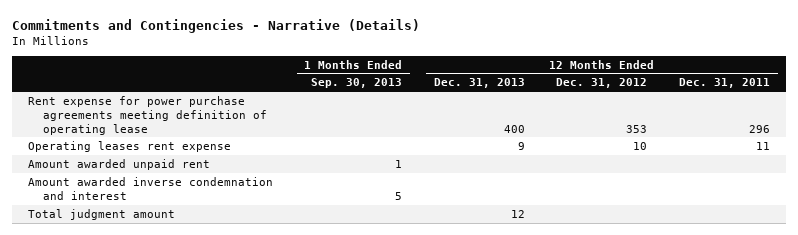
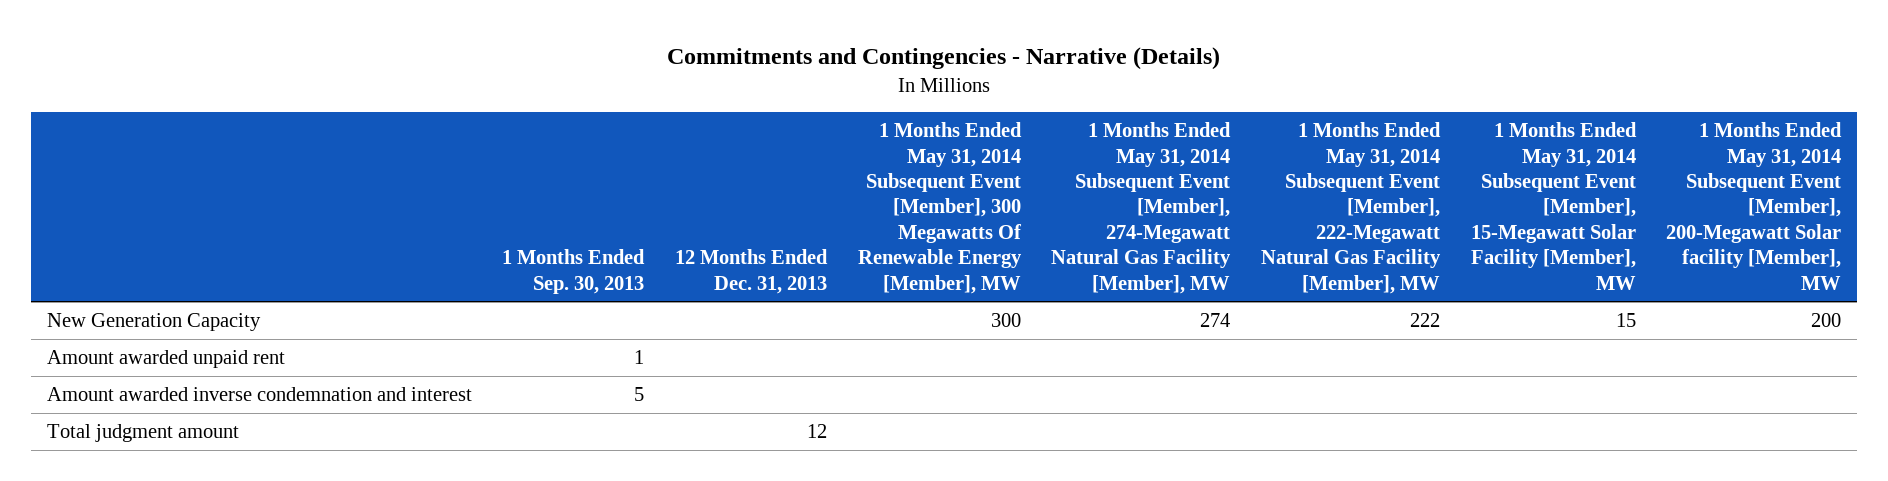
- | 1 Months Ended Sep. 30, 2013 | 12 Months Ended Dec. 31, 2013 | 12 Months Ended Dec. 31, 2012 | 12 Months Ended Dec. 31, 2011
+ | 1 Months Ended Sep. 30, 2013 | 12 Months Ended Dec. 31, 2013 | 1 Months Ended May 31, 2014 Subsequent Event [Member], 300 Megawatts Of Renewable Energy [Member], MW | 1 Months Ended May 31, 2014 Subsequent Event [Member], 274-Megawatt Natural Gas Facility [Member], MW | 1 Months Ended May 31, 2014 Subsequent Event [Member], 222-Megawatt Natural Gas Facility [Member], MW | 1 Months Ended May 31, 2014 Subsequent Event [Member], 15-Megawatt Solar Facility [Member], MW | 1 Months Ended May 31, 2014 Subsequent Event [Member], 200-Megawatt Solar facility [Member], MW
- Rent expense for power purchase agreements meeting definition of operating lease | | 400 | 353 | 296
- Operating leases rent expense | | 9 | 10 | 11
+ New Generation Capacity | | | 300 | 274 | 222 | 15 | 200

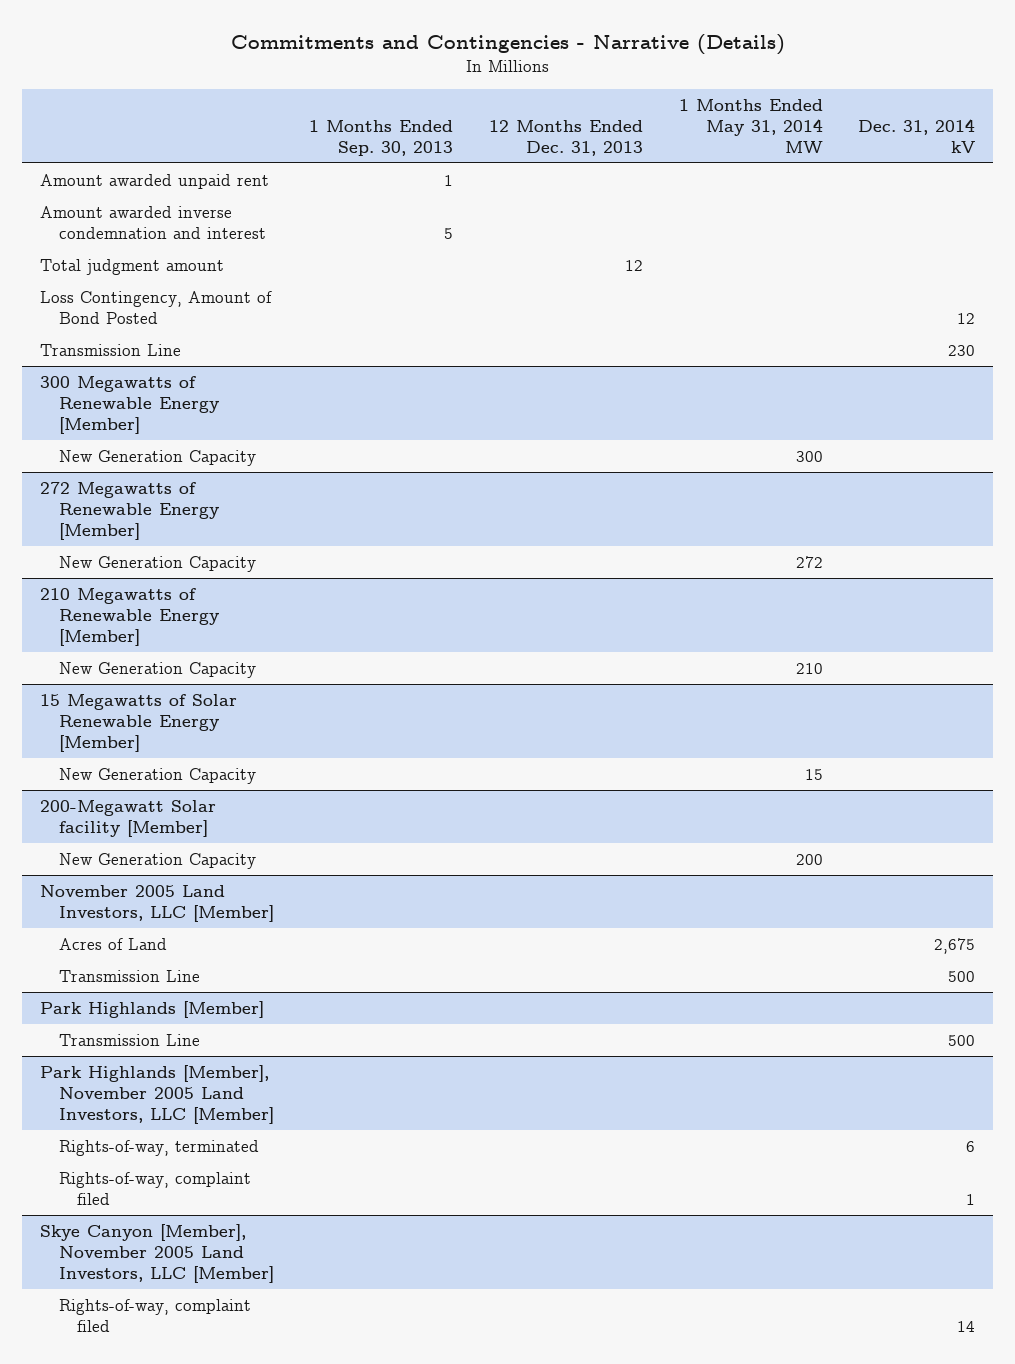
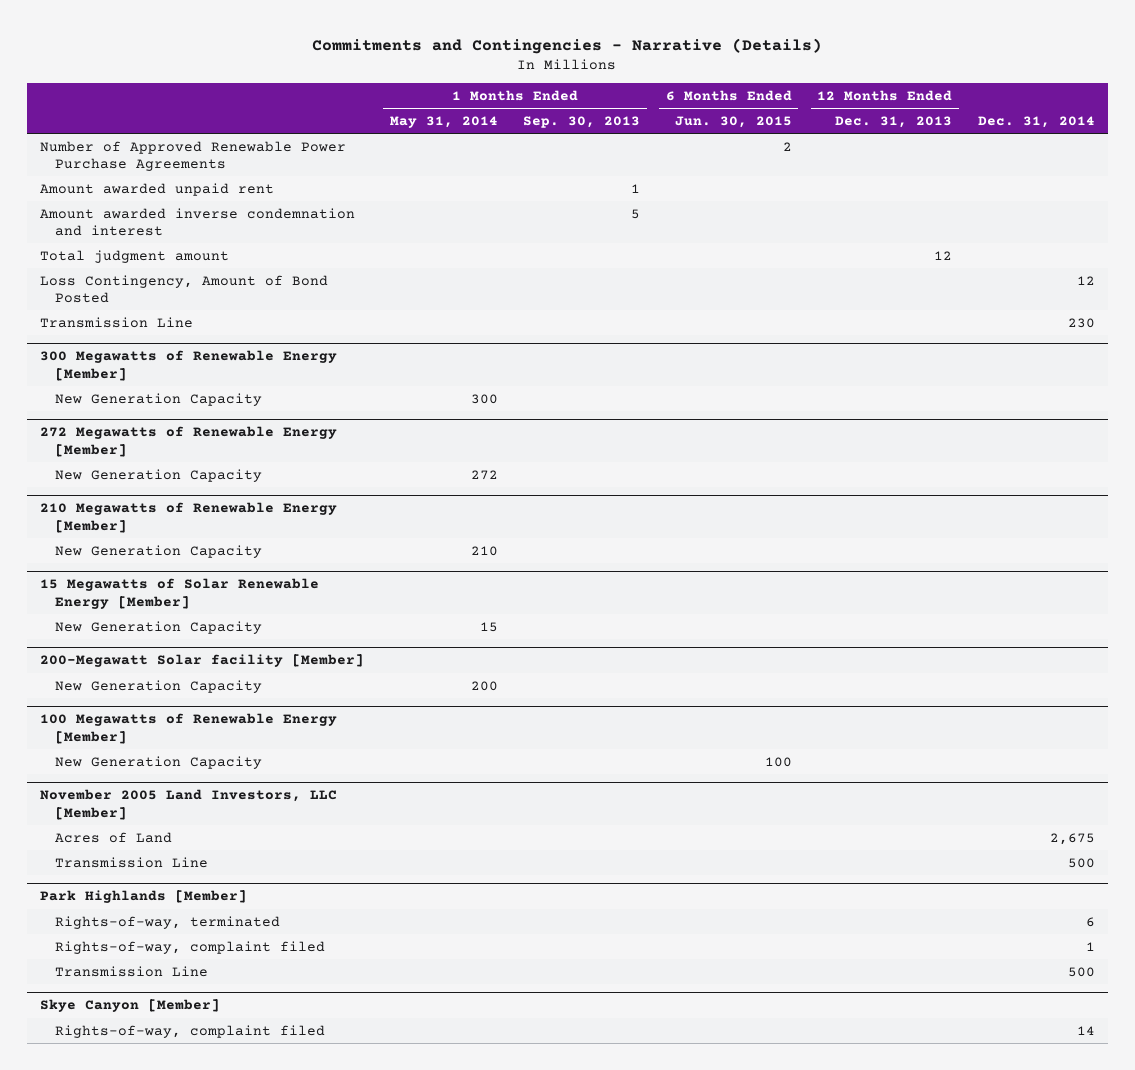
- | 1 Months Ended Sep. 30, 2013 | 12 Months Ended Dec. 31, 2013 | 1 Months Ended May 31, 2014 MW | Dec. 31, 2014 kV
+ | 1 Months Ended May 31, 2014 | 1 Months Ended Sep. 30, 2013 | 6 Months Ended Jun. 30, 2015 | 12 Months Ended Dec. 31, 2013 | Dec. 31, 2014
+ Number of Approved Renewable Power Purchase Agreements | | | 2 | |
+ 100 Megawatts of Renewable Energy [Member]
+ New Generation Capacity | | | 100 | |
@ Park Highlands [Member]
+ Rights-of-way, terminated | | | | | 6
+ Rights-of-way, complaint filed | | | | | 1
- Park Highlands [Member], November 2005 Land Investors, LLC [Member]
- Rights-of-way, terminated | | | | 6
- Rights-of-way, complaint filed | | | | 1
- Skye Canyon [Member], November 2005 Land Investors, LLC [Member]
+ Skye Canyon [Member]

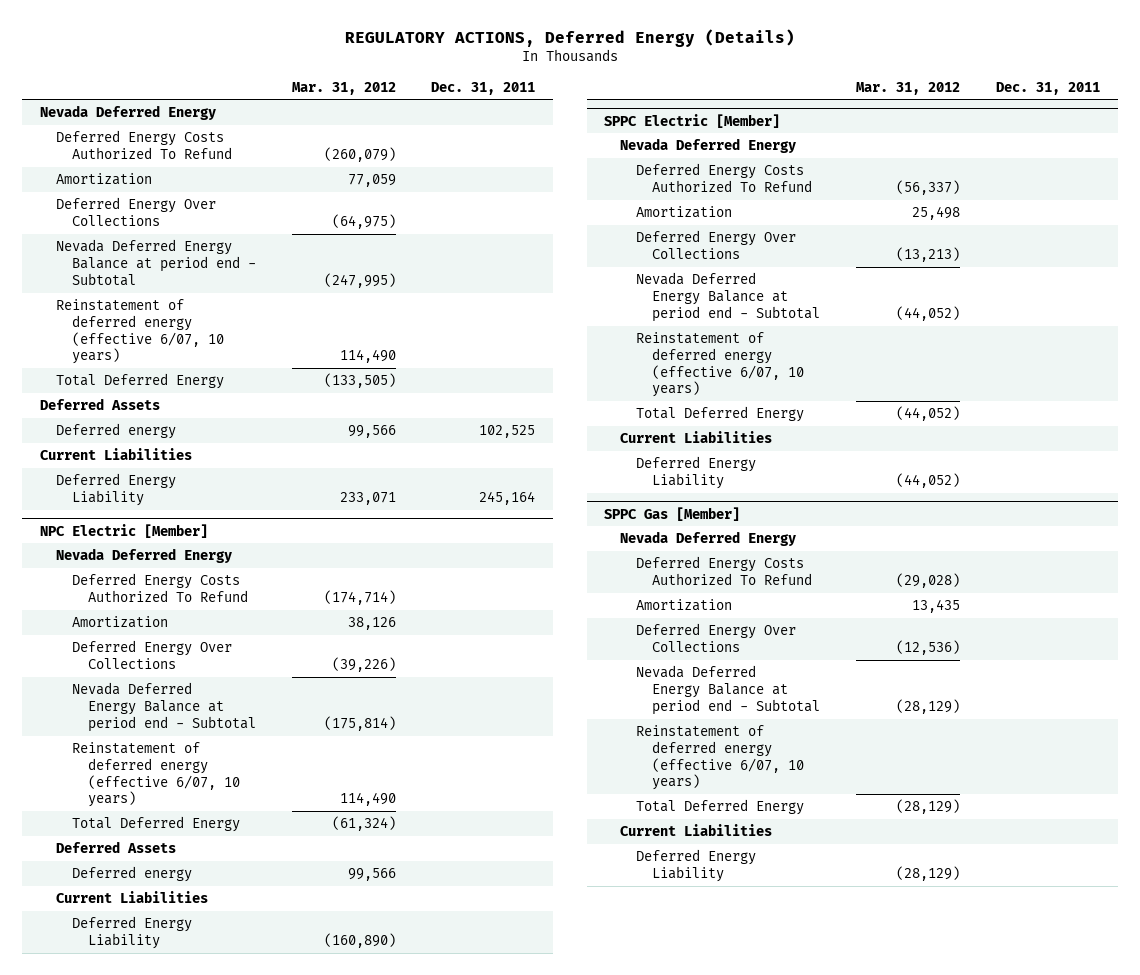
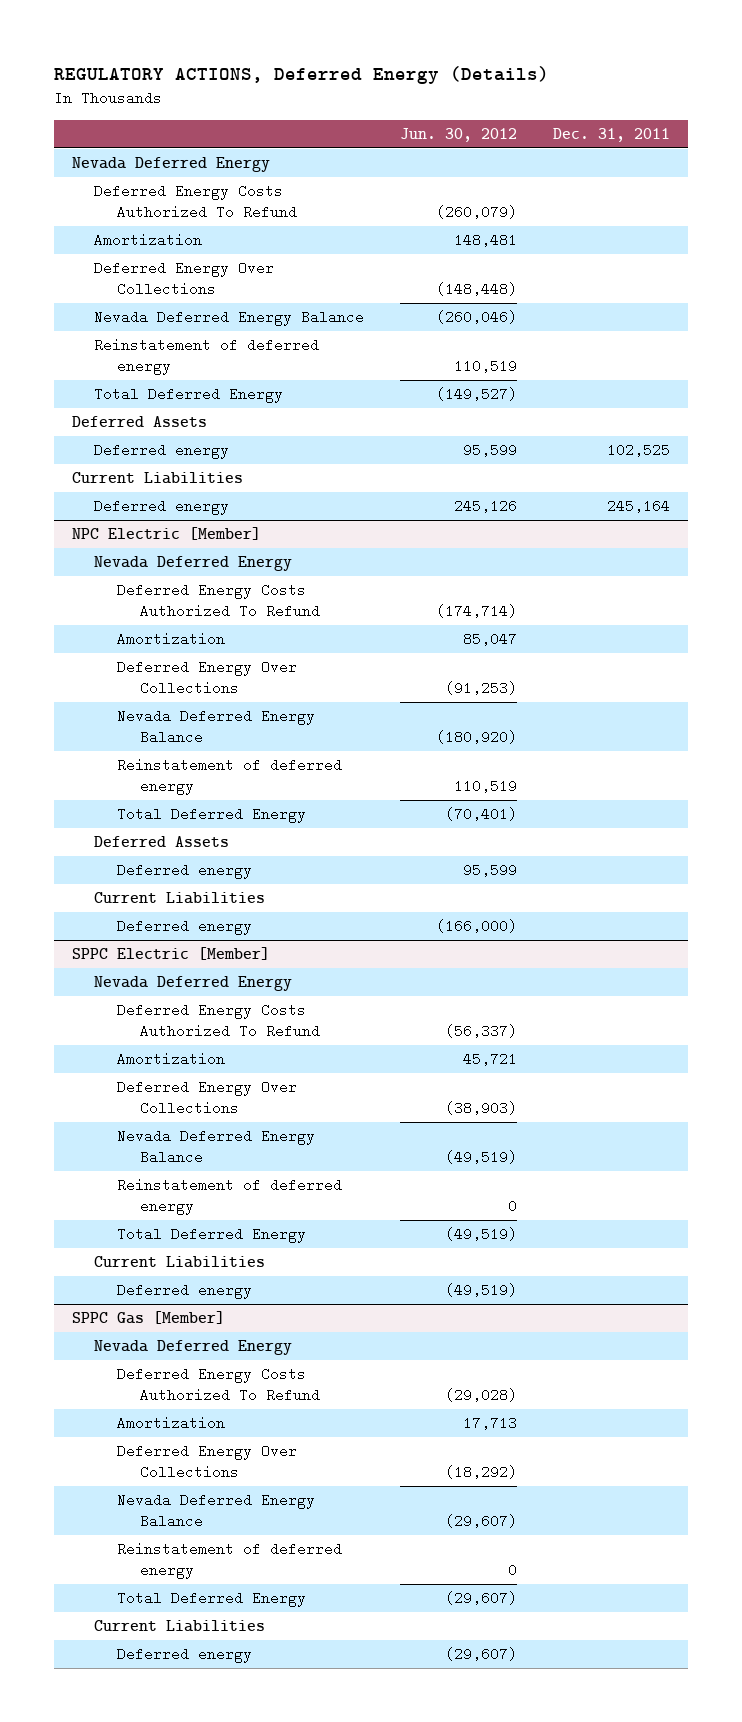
- | Mar. 31, 2012 | Dec. 31, 2011
+ | Jun. 30, 2012 | Dec. 31, 2011
- Nevada Deferred Energy Balance at period end - Subtotal | (247,995) |
- Reinstatement of deferred energy (effective 6/07, 10 years) | 114,490 |
+ Nevada Deferred Energy Balance | (260,046) |
+ Reinstatement of deferred energy | 110,519 |
- Deferred Energy Liability | 233,071 | 245,164
+ Deferred energy | 245,126 | 245,164
@ NPC Electric [Member]
- Nevada Deferred Energy Balance at period end - Subtotal | (175,814) |
- Reinstatement of deferred energy (effective 6/07, 10 years) | 114,490 |
+ Nevada Deferred Energy Balance | (180,920) |
+ Reinstatement of deferred energy | 110,519 |
- Deferred Energy Liability | (160,890) |
+ Deferred energy | (166,000) |
@ SPPC Electric [Member]
- Nevada Deferred Energy Balance at period end - Subtotal | (44,052) |
- Reinstatement of deferred energy (effective 6/07, 10 years)
+ Nevada Deferred Energy Balance | (49,519) |
+ Reinstatement of deferred energy | 0 |
- Deferred Energy Liability | (44,052) |
+ Deferred energy | (49,519) |
@ SPPC Gas [Member]
- Nevada Deferred Energy Balance at period end - Subtotal | (28,129) |
- Reinstatement of deferred energy (effective 6/07, 10 years)
+ Nevada Deferred Energy Balance | (29,607) |
+ Reinstatement of deferred energy | 0 |
- Deferred Energy Liability | (28,129) |
+ Deferred energy | (29,607) |

